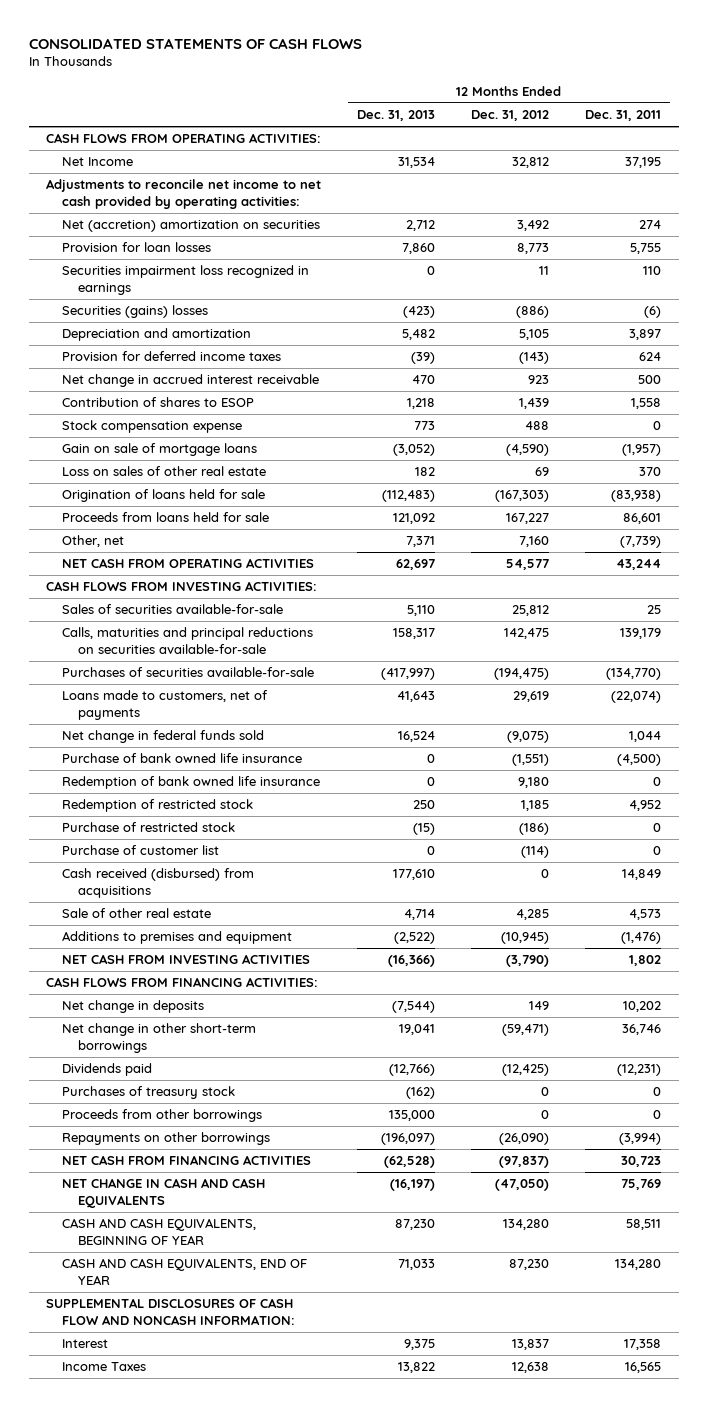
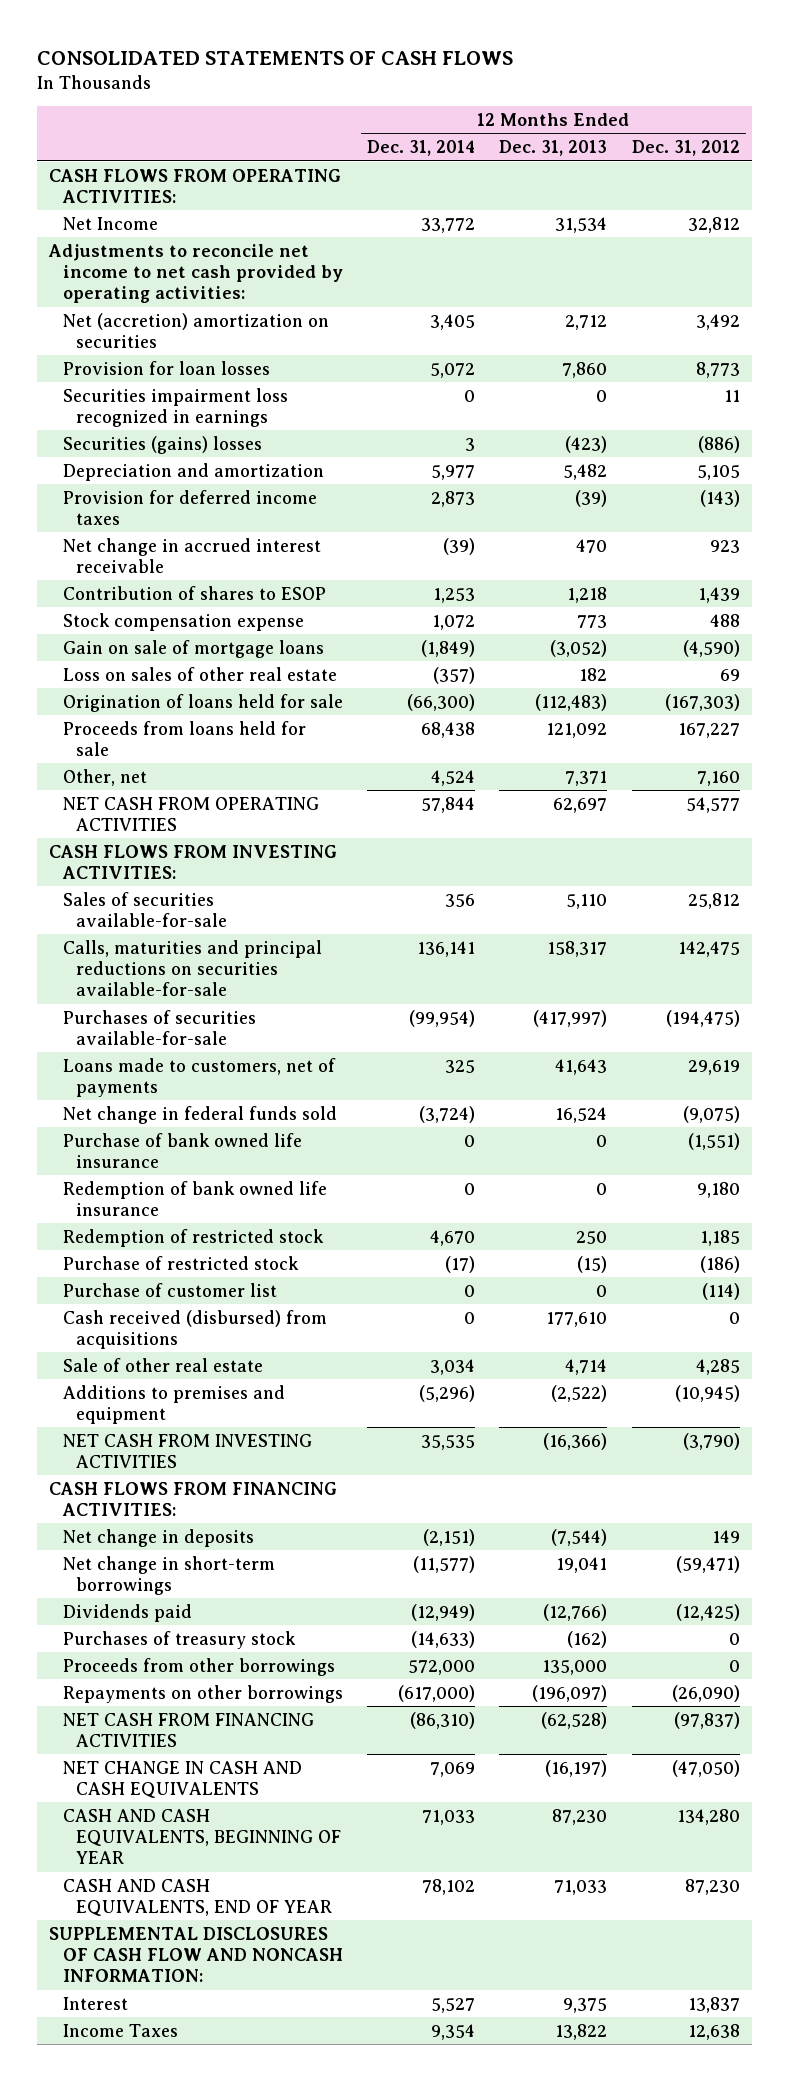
- | 12 Months Ended Dec. 31, 2013 | 12 Months Ended Dec. 31, 2012 | 12 Months Ended Dec. 31, 2011
+ | 12 Months Ended Dec. 31, 2014 | 12 Months Ended Dec. 31, 2013 | 12 Months Ended Dec. 31, 2012
- Net change in other short-term borrowings | 19,041 | (59,471) | 36,746
+ Net change in short-term borrowings | (11,577) | 19,041 | (59,471)

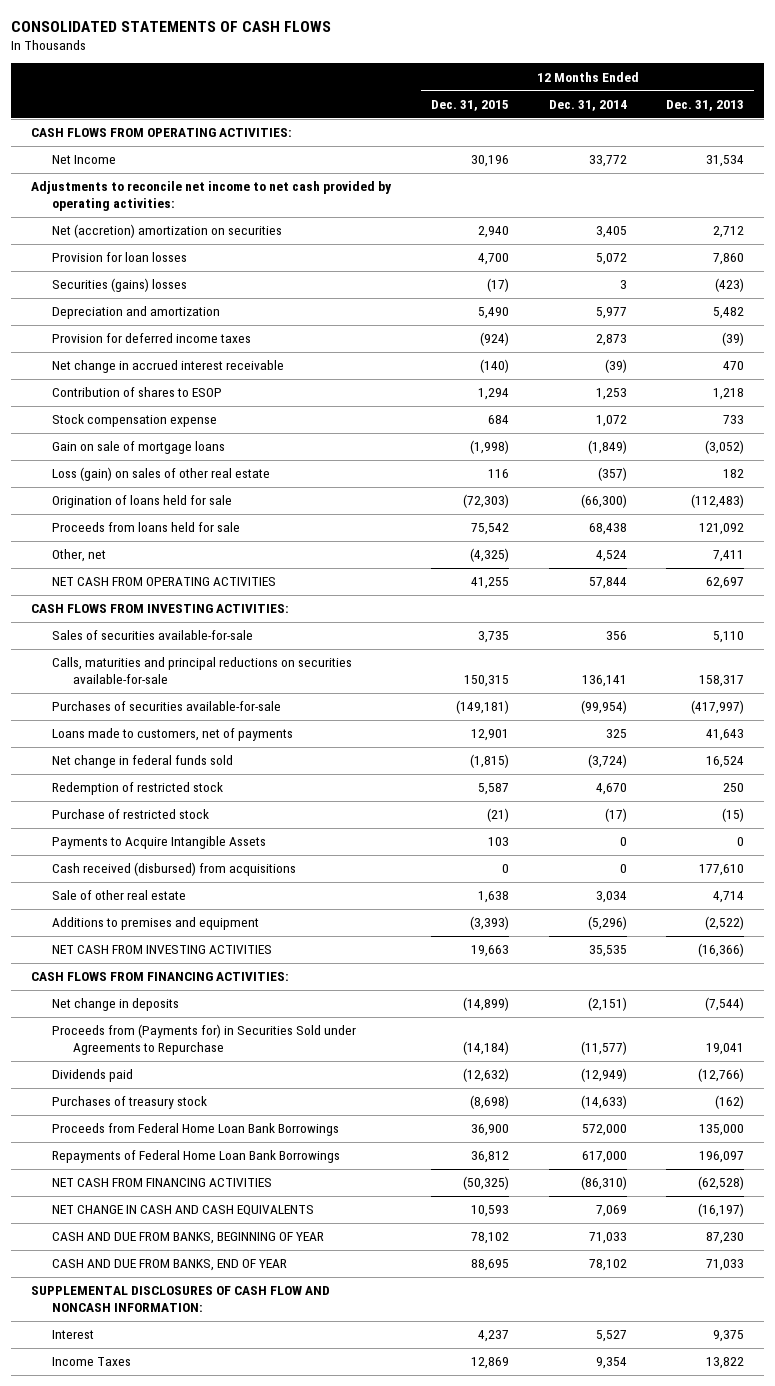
- | 12 Months Ended Dec. 31, 2014 | 12 Months Ended Dec. 31, 2013 | 12 Months Ended Dec. 31, 2012
+ | 12 Months Ended Dec. 31, 2015 | 12 Months Ended Dec. 31, 2014 | 12 Months Ended Dec. 31, 2013
- Securities impairment loss recognized in earnings | 0 | 0 | 11
- Stock compensation expense | 1,072 | 773 | 488
+ Stock compensation expense | 684 | 1,072 | 733
- Loss on sales of other real estate | (357) | 182 | 69
+ Loss (gain) on sales of other real estate | 116 | (357) | 182
- Other, net | 4,524 | 7,371 | 7,160
+ Other, net | (4,325) | 4,524 | 7,411
- Purchase of bank owned life insurance | 0 | 0 | (1,551)
- Redemption of bank owned life insurance | 0 | 0 | 9,180
- Purchase of customer list | 0 | 0 | (114)
+ Payments to Acquire Intangible Assets | 103 | 0 | 0
- Net change in short-term borrowings | (11,577) | 19,041 | (59,471)
+ Proceeds from (Payments for) in Securities Sold under Agreements to Repurchase | (14,184) | (11,577) | 19,041
- Proceeds from other borrowings | 572,000 | 135,000 | 0
- Repayments on other borrowings | (617,000) | (196,097) | (26,090)
+ Proceeds from Federal Home Loan Bank Borrowings | 36,900 | 572,000 | 135,000
+ Repayments of Federal Home Loan Bank Borrowings | 36,812 | 617,000 | 196,097
- CASH AND CASH EQUIVALENTS, BEGINNING OF YEAR | 71,033 | 87,230 | 134,280
- CASH AND CASH EQUIVALENTS, END OF YEAR | 78,102 | 71,033 | 87,230
+ CASH AND DUE FROM BANKS, BEGINNING OF YEAR | 78,102 | 71,033 | 87,230
+ CASH AND DUE FROM BANKS, END OF YEAR | 88,695 | 78,102 | 71,033

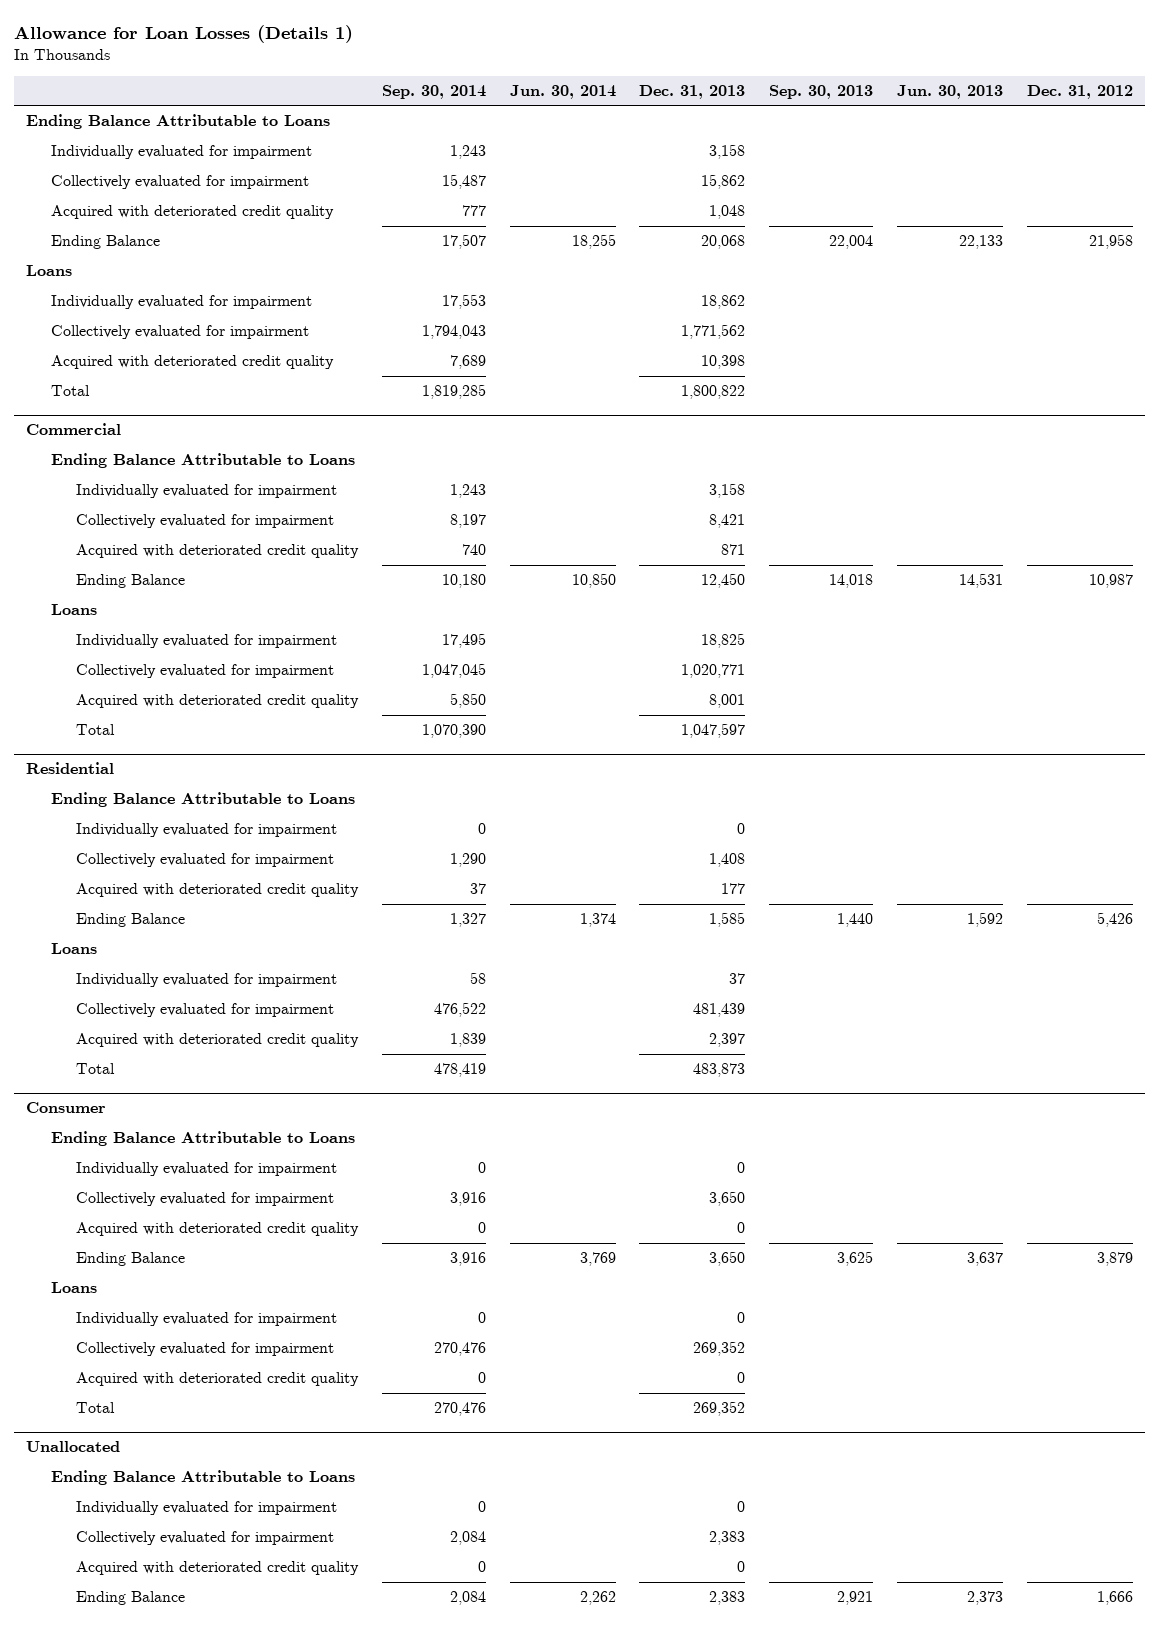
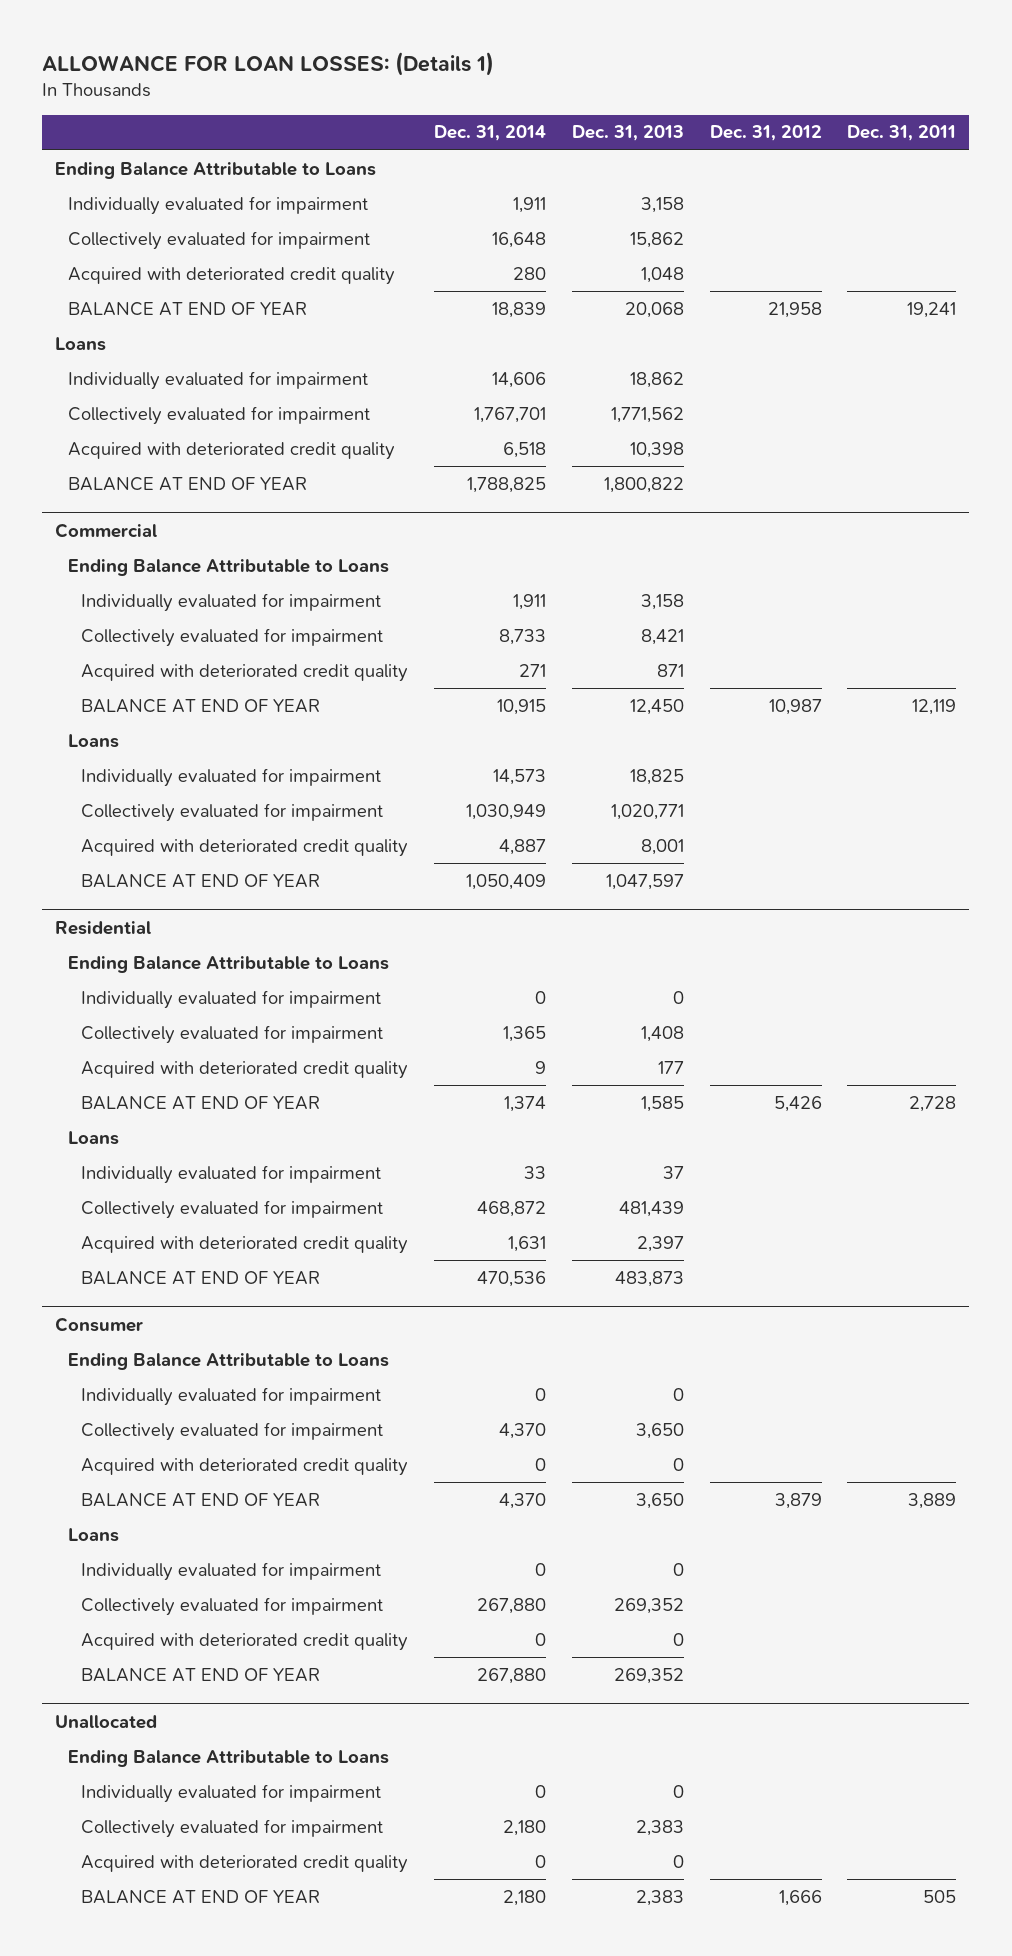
- Allowance for Loan Losses (Details 1)
+ ALLOWANCE FOR LOAN LOSSES: (Details 1)
- | Sep. 30, 2014 | Jun. 30, 2014 | Dec. 31, 2013 | Sep. 30, 2013 | Jun. 30, 2013 | Dec. 31, 2012
+ | Dec. 31, 2014 | Dec. 31, 2013 | Dec. 31, 2012 | Dec. 31, 2011
- Ending Balance | 17,507 | 18,255 | 20,068 | 22,004 | 22,133 | 21,958
+ BALANCE AT END OF YEAR | 18,839 | 20,068 | 21,958 | 19,241
- Total | 1,819,285 | | 1,800,822 | | |
+ BALANCE AT END OF YEAR | 1,788,825 | 1,800,822 | |
@ Commercial
- Ending Balance | 10,180 | 10,850 | 12,450 | 14,018 | 14,531 | 10,987
+ BALANCE AT END OF YEAR | 10,915 | 12,450 | 10,987 | 12,119
- Total | 1,070,390 | | 1,047,597 | | |
+ BALANCE AT END OF YEAR | 1,050,409 | 1,047,597 | |
@ Residential
- Ending Balance | 1,327 | 1,374 | 1,585 | 1,440 | 1,592 | 5,426
+ BALANCE AT END OF YEAR | 1,374 | 1,585 | 5,426 | 2,728
- Total | 478,419 | | 483,873 | | |
+ BALANCE AT END OF YEAR | 470,536 | 483,873 | |
@ Consumer
- Ending Balance | 3,916 | 3,769 | 3,650 | 3,625 | 3,637 | 3,879
+ BALANCE AT END OF YEAR | 4,370 | 3,650 | 3,879 | 3,889
- Total | 270,476 | | 269,352 | | |
+ BALANCE AT END OF YEAR | 267,880 | 269,352 | |
@ Unallocated
- Ending Balance | 2,084 | 2,262 | 2,383 | 2,921 | 2,373 | 1,666
+ BALANCE AT END OF YEAR | 2,180 | 2,383 | 1,666 | 505

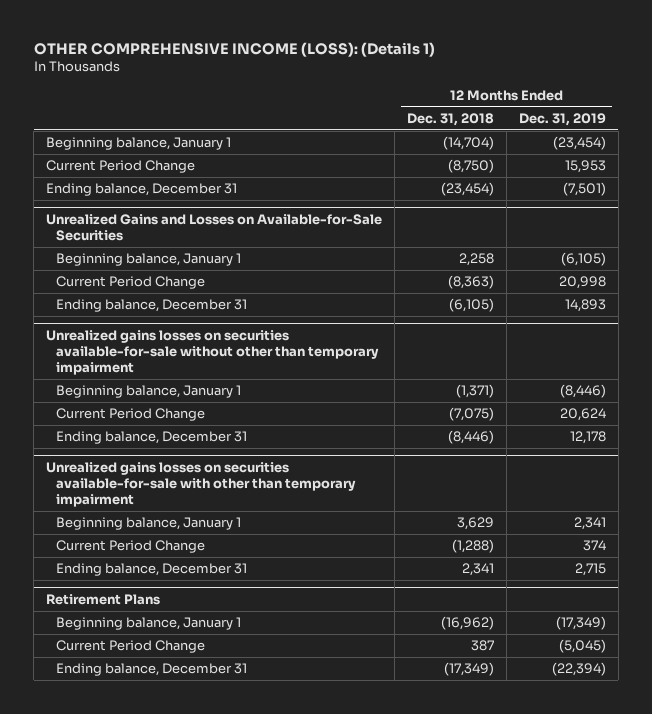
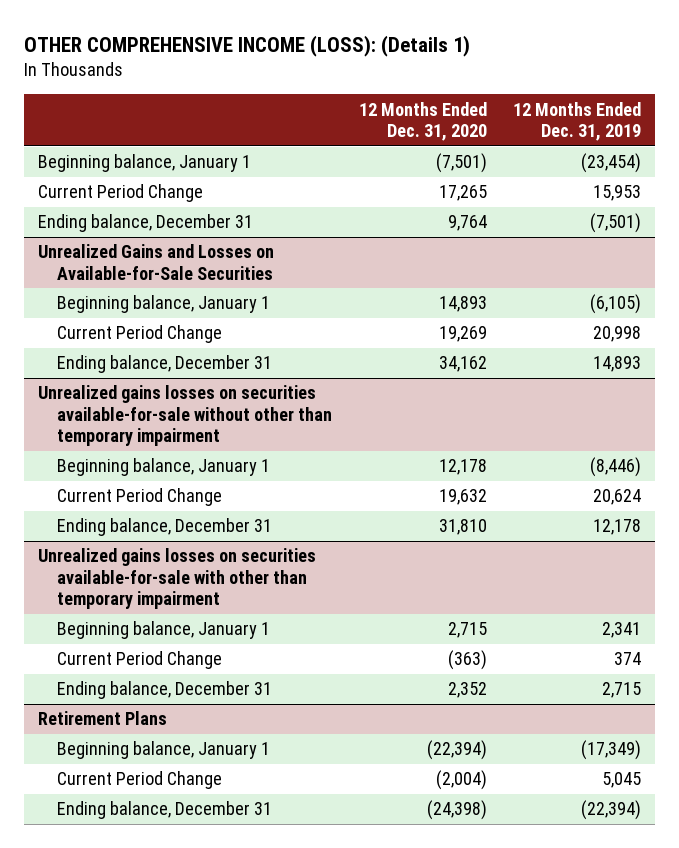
- | 12 Months Ended Dec. 31, 2018 | 12 Months Ended Dec. 31, 2019
+ | 12 Months Ended Dec. 31, 2020 | 12 Months Ended Dec. 31, 2019
@ Retirement Plans
- Current Period Change | 387 | (5,045)
+ Current Period Change | (2,004) | 5,045

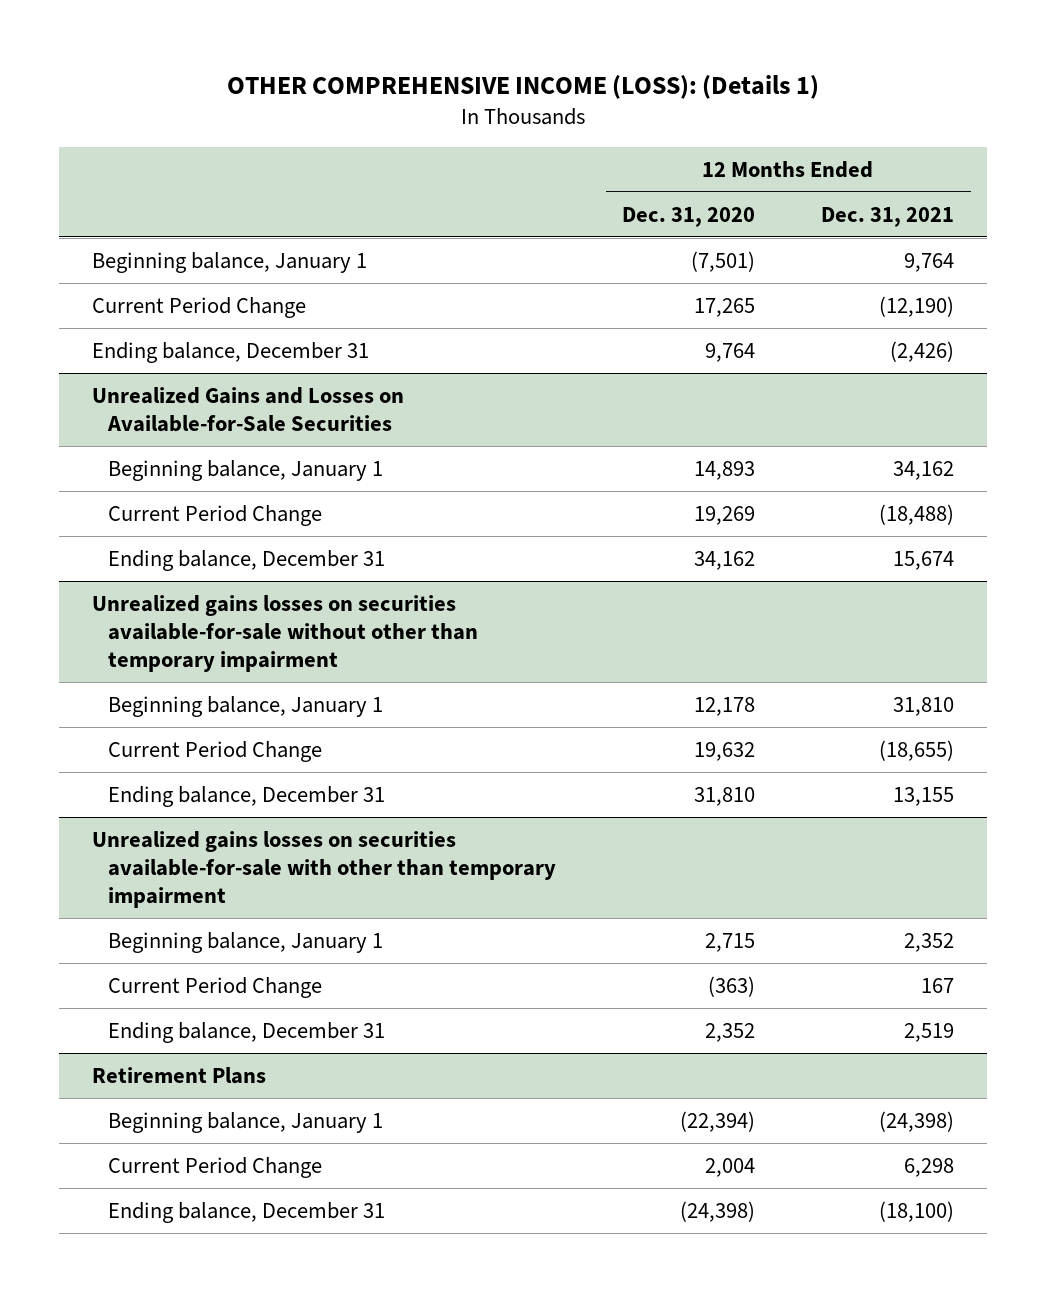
- | 12 Months Ended Dec. 31, 2020 | 12 Months Ended Dec. 31, 2019
+ | 12 Months Ended Dec. 31, 2020 | 12 Months Ended Dec. 31, 2021
@ Retirement Plans
- Current Period Change | (2,004) | 5,045
+ Current Period Change | 2,004 | 6,298

